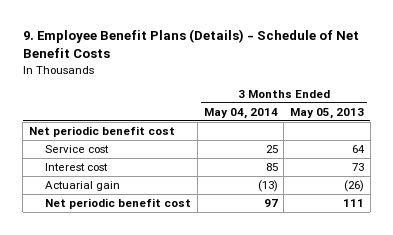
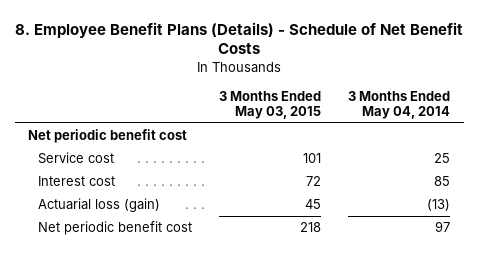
- 9. Employee Benefit Plans (Details) - Schedule of Net Benefit Costs
+ 8. Employee Benefit Plans (Details) - Schedule of Net Benefit Costs
- | 3 Months Ended May 04, 2014 | 3 Months Ended May 05, 2013
+ | 3 Months Ended May 03, 2015 | 3 Months Ended May 04, 2014
- Actuarial gain | (13) | (26)
+ Actuarial loss (gain) | 45 | (13)

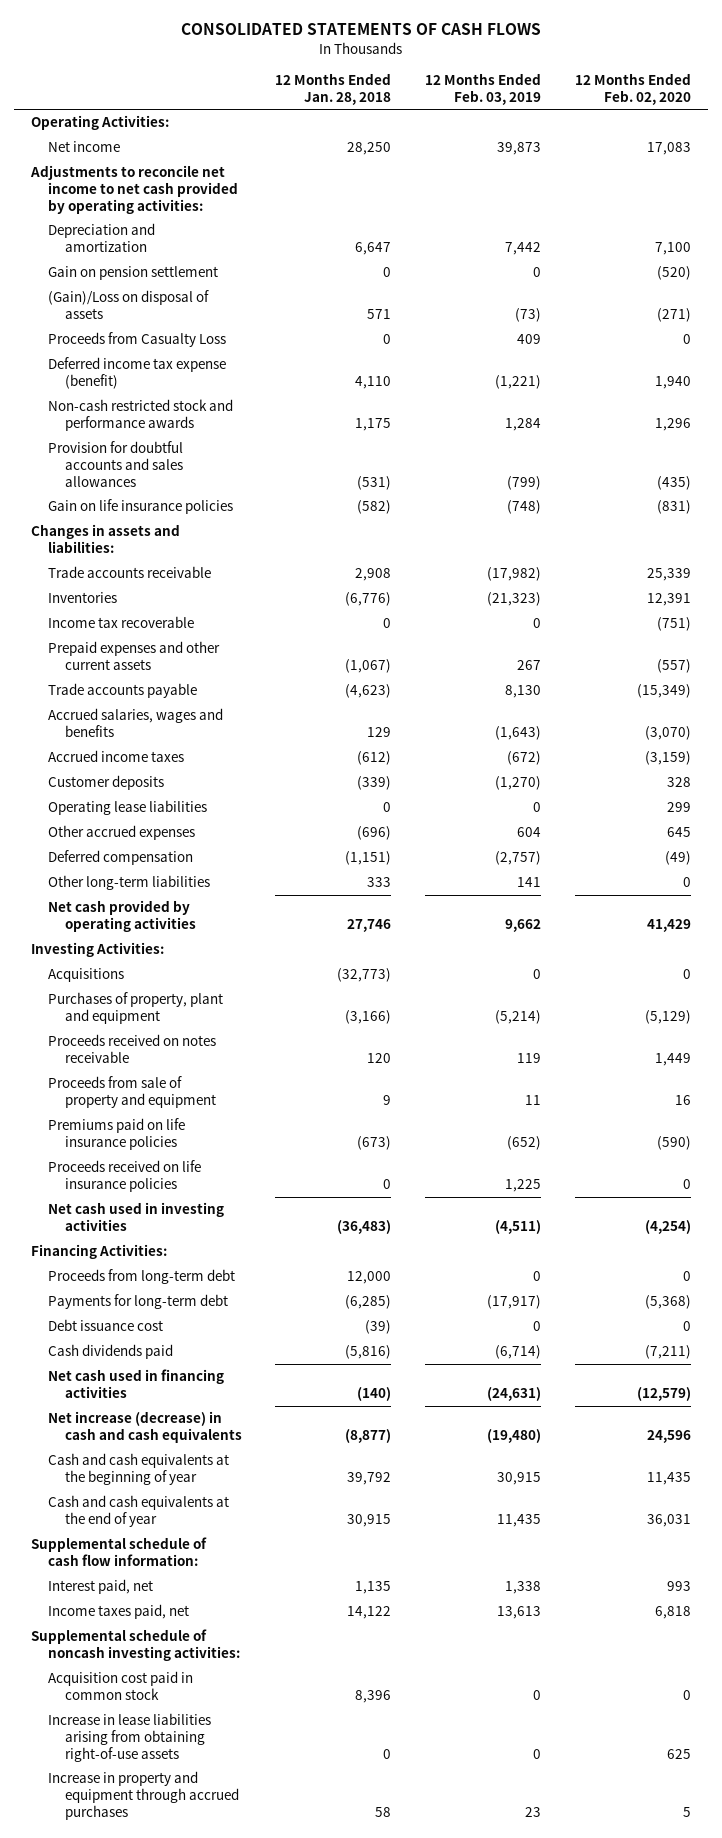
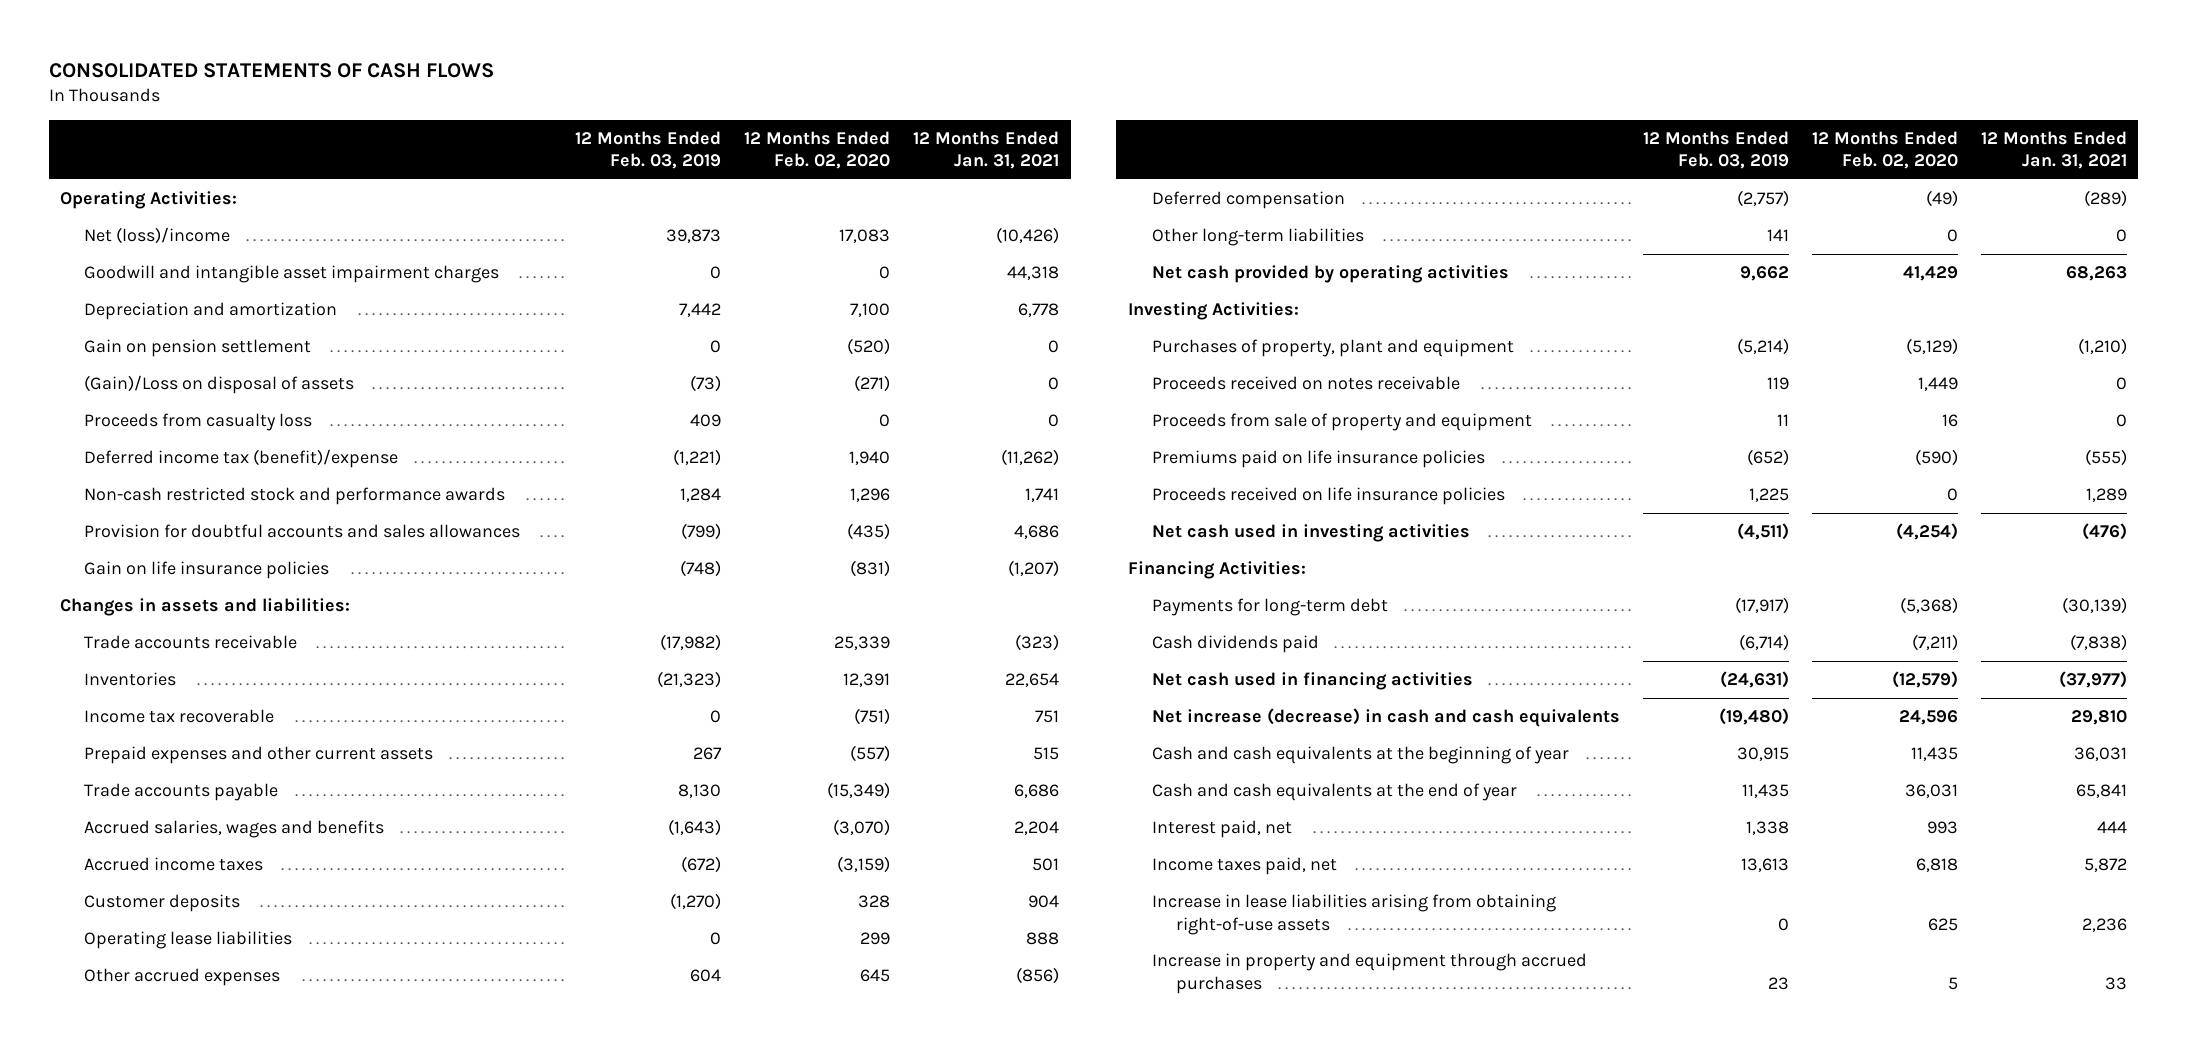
- | 12 Months Ended Jan. 28, 2018 | 12 Months Ended Feb. 03, 2019 | 12 Months Ended Feb. 02, 2020
+ | 12 Months Ended Feb. 03, 2019 | 12 Months Ended Feb. 02, 2020 | 12 Months Ended Jan. 31, 2021
- Net income | 28,250 | 39,873 | 17,083
- Adjustments to reconcile net income to net cash provided by operating activities:
+ Net (loss)/income | 39,873 | 17,083 | (10,426)
+ Goodwill and intangible asset impairment charges | 0 | 0 | 44,318
- Proceeds from Casualty Loss | 0 | 409 | 0
- Deferred income tax expense (benefit) | 4,110 | (1,221) | 1,940
+ Proceeds from casualty loss | 409 | 0 | 0
+ Deferred income tax (benefit)/expense | (1,221) | 1,940 | (11,262)
- Acquisitions | (32,773) | 0 | 0
- Proceeds from long-term debt | 12,000 | 0 | 0
- Debt issuance cost | (39) | 0 | 0
- Supplemental schedule of cash flow information:
- Supplemental schedule of noncash investing activities:
- Acquisition cost paid in common stock | 8,396 | 0 | 0

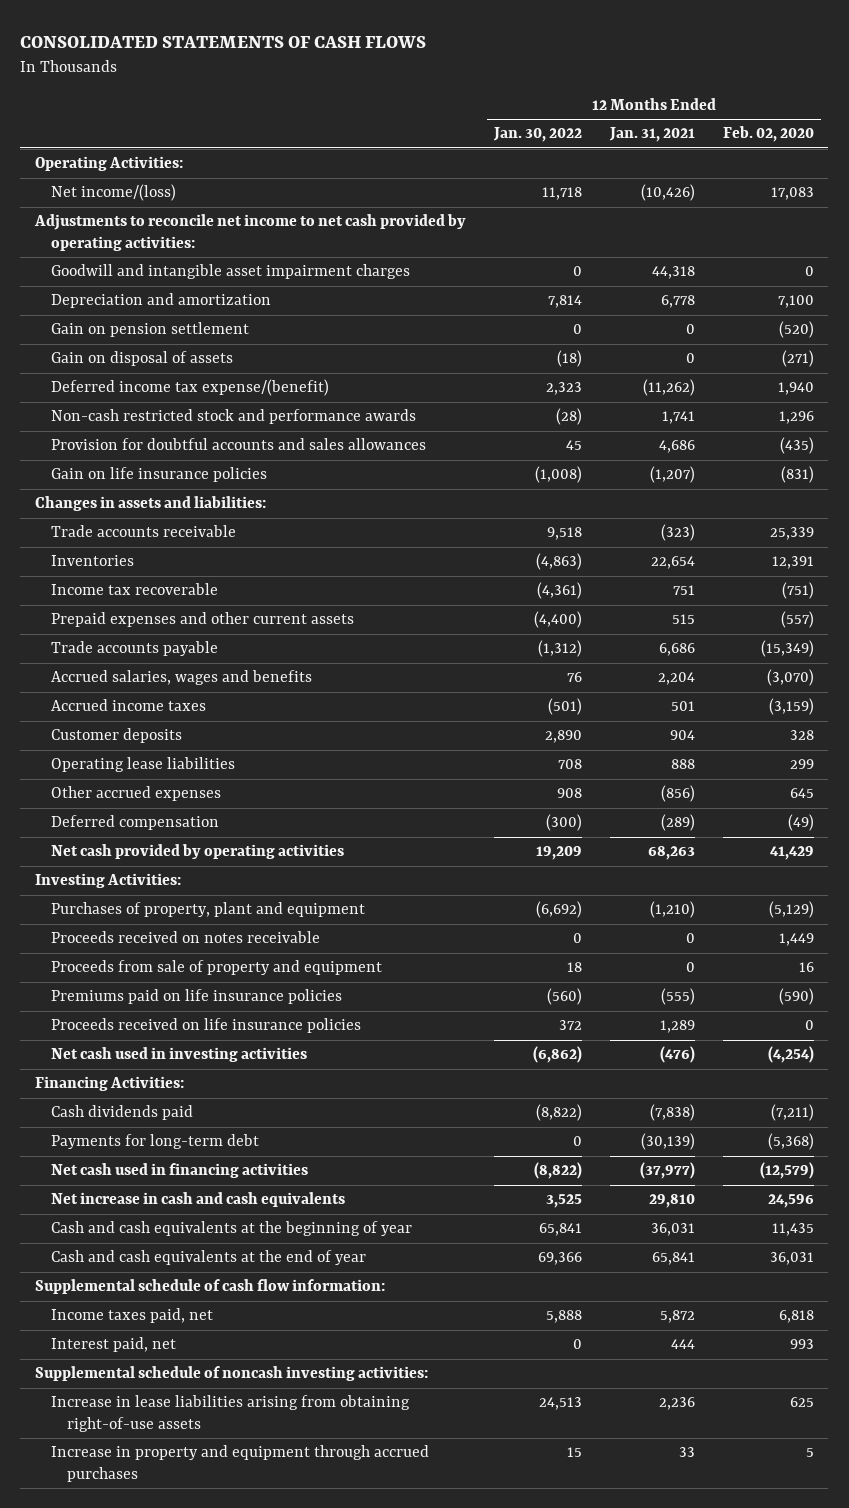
- | 12 Months Ended Feb. 03, 2019 | 12 Months Ended Feb. 02, 2020 | 12 Months Ended Jan. 31, 2021
+ | 12 Months Ended Jan. 30, 2022 | 12 Months Ended Jan. 31, 2021 | 12 Months Ended Feb. 02, 2020
- Net (loss)/income | 39,873 | 17,083 | (10,426)
+ Net income/(loss) | 11,718 | (10,426) | 17,083
+ Adjustments to reconcile net income to net cash provided by operating activities:
- (Gain)/Loss on disposal of assets | (73) | (271) | 0
- Proceeds from casualty loss | 409 | 0 | 0
- Deferred income tax (benefit)/expense | (1,221) | 1,940 | (11,262)
+ Gain on disposal of assets | (18) | 0 | (271)
+ Deferred income tax expense/(benefit) | 2,323 | (11,262) | 1,940
- Other long-term liabilities | 141 | 0 | 0
moved down: Payments for long-term debt | 0 | (30,139) | (5,368)
- Net increase (decrease) in cash and cash equivalents | (19,480) | 24,596 | 29,810
+ Net increase in cash and cash equivalents | 3,525 | 29,810 | 24,596
+ Supplemental schedule of cash flow information:
moved down: Interest paid, net | 0 | 444 | 993
+ Supplemental schedule of noncash investing activities:

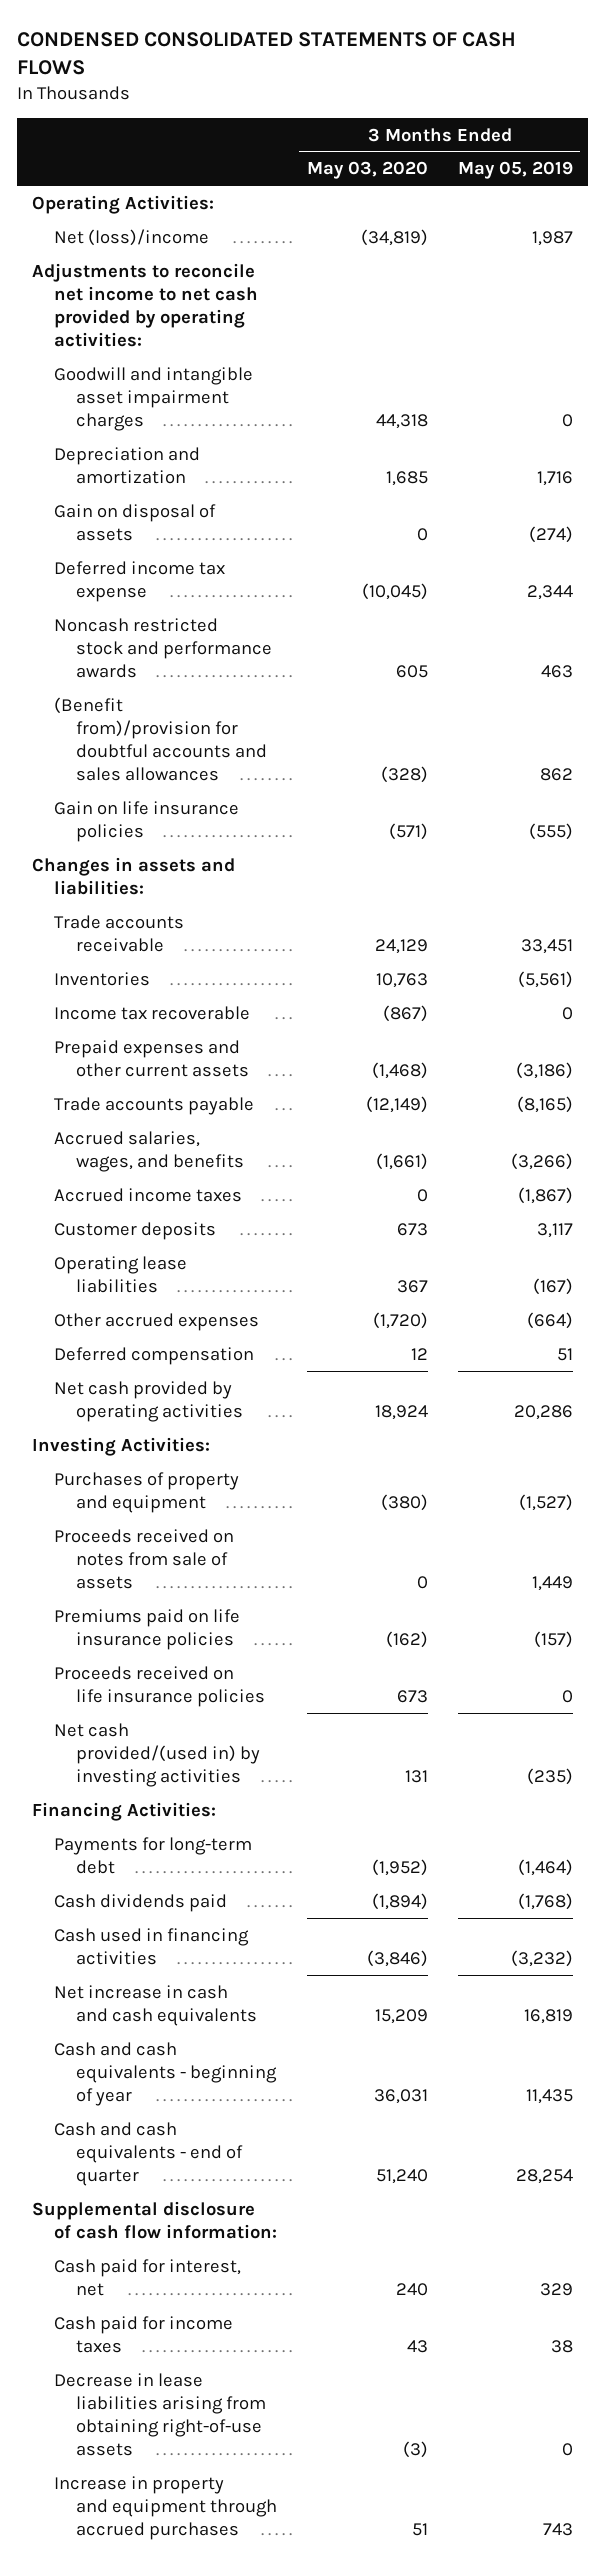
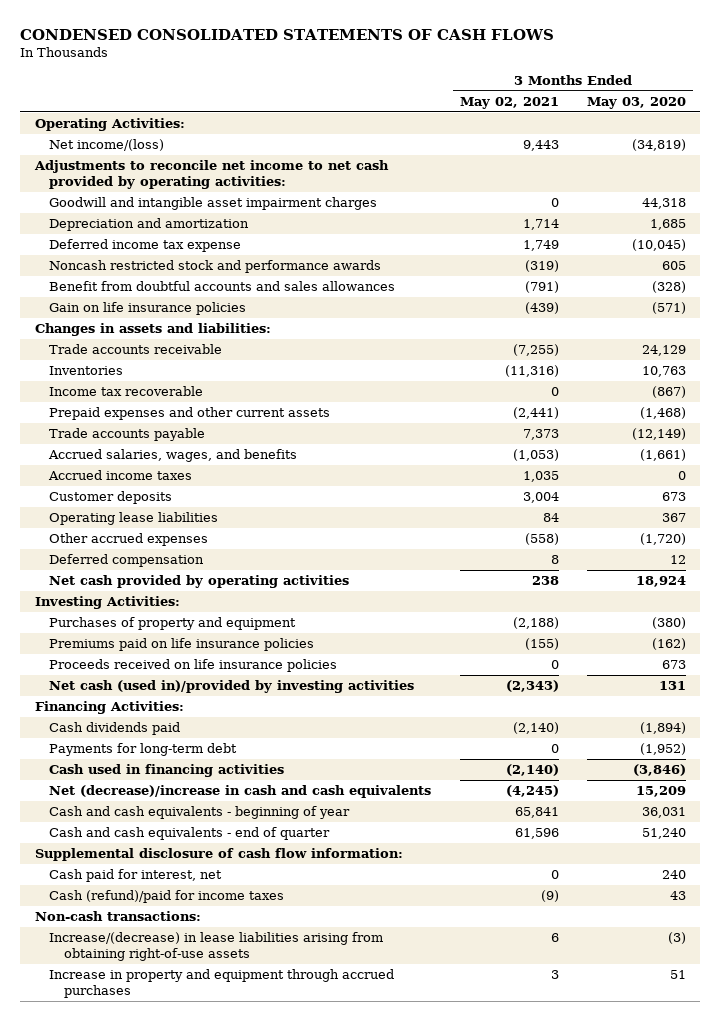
- | 3 Months Ended May 03, 2020 | 3 Months Ended May 05, 2019
+ | 3 Months Ended May 02, 2021 | 3 Months Ended May 03, 2020
- Net (loss)/income | (34,819) | 1,987
+ Net income/(loss) | 9,443 | (34,819)
- Gain on disposal of assets | 0 | (274)
- (Benefit from)/provision for doubtful accounts and sales allowances | (328) | 862
+ Benefit from doubtful accounts and sales allowances | (791) | (328)
- Proceeds received on notes from sale of assets | 0 | 1,449
- Net cash provided/(used in) by investing activities | 131 | (235)
+ Net cash (used in)/provided by investing activities | (2,343) | 131
moved down: Payments for long-term debt | 0 | (1,952)
- Net increase in cash and cash equivalents | 15,209 | 16,819
+ Net (decrease)/increase in cash and cash equivalents | (4,245) | 15,209
- Cash paid for income taxes | 43 | 38
- Decrease in lease liabilities arising from obtaining right-of-use assets | (3) | 0
+ Cash (refund)/paid for income taxes | (9) | 43
+ Non-cash transactions:
+ Increase/(decrease) in lease liabilities arising from obtaining right-of-use assets | 6 | (3)

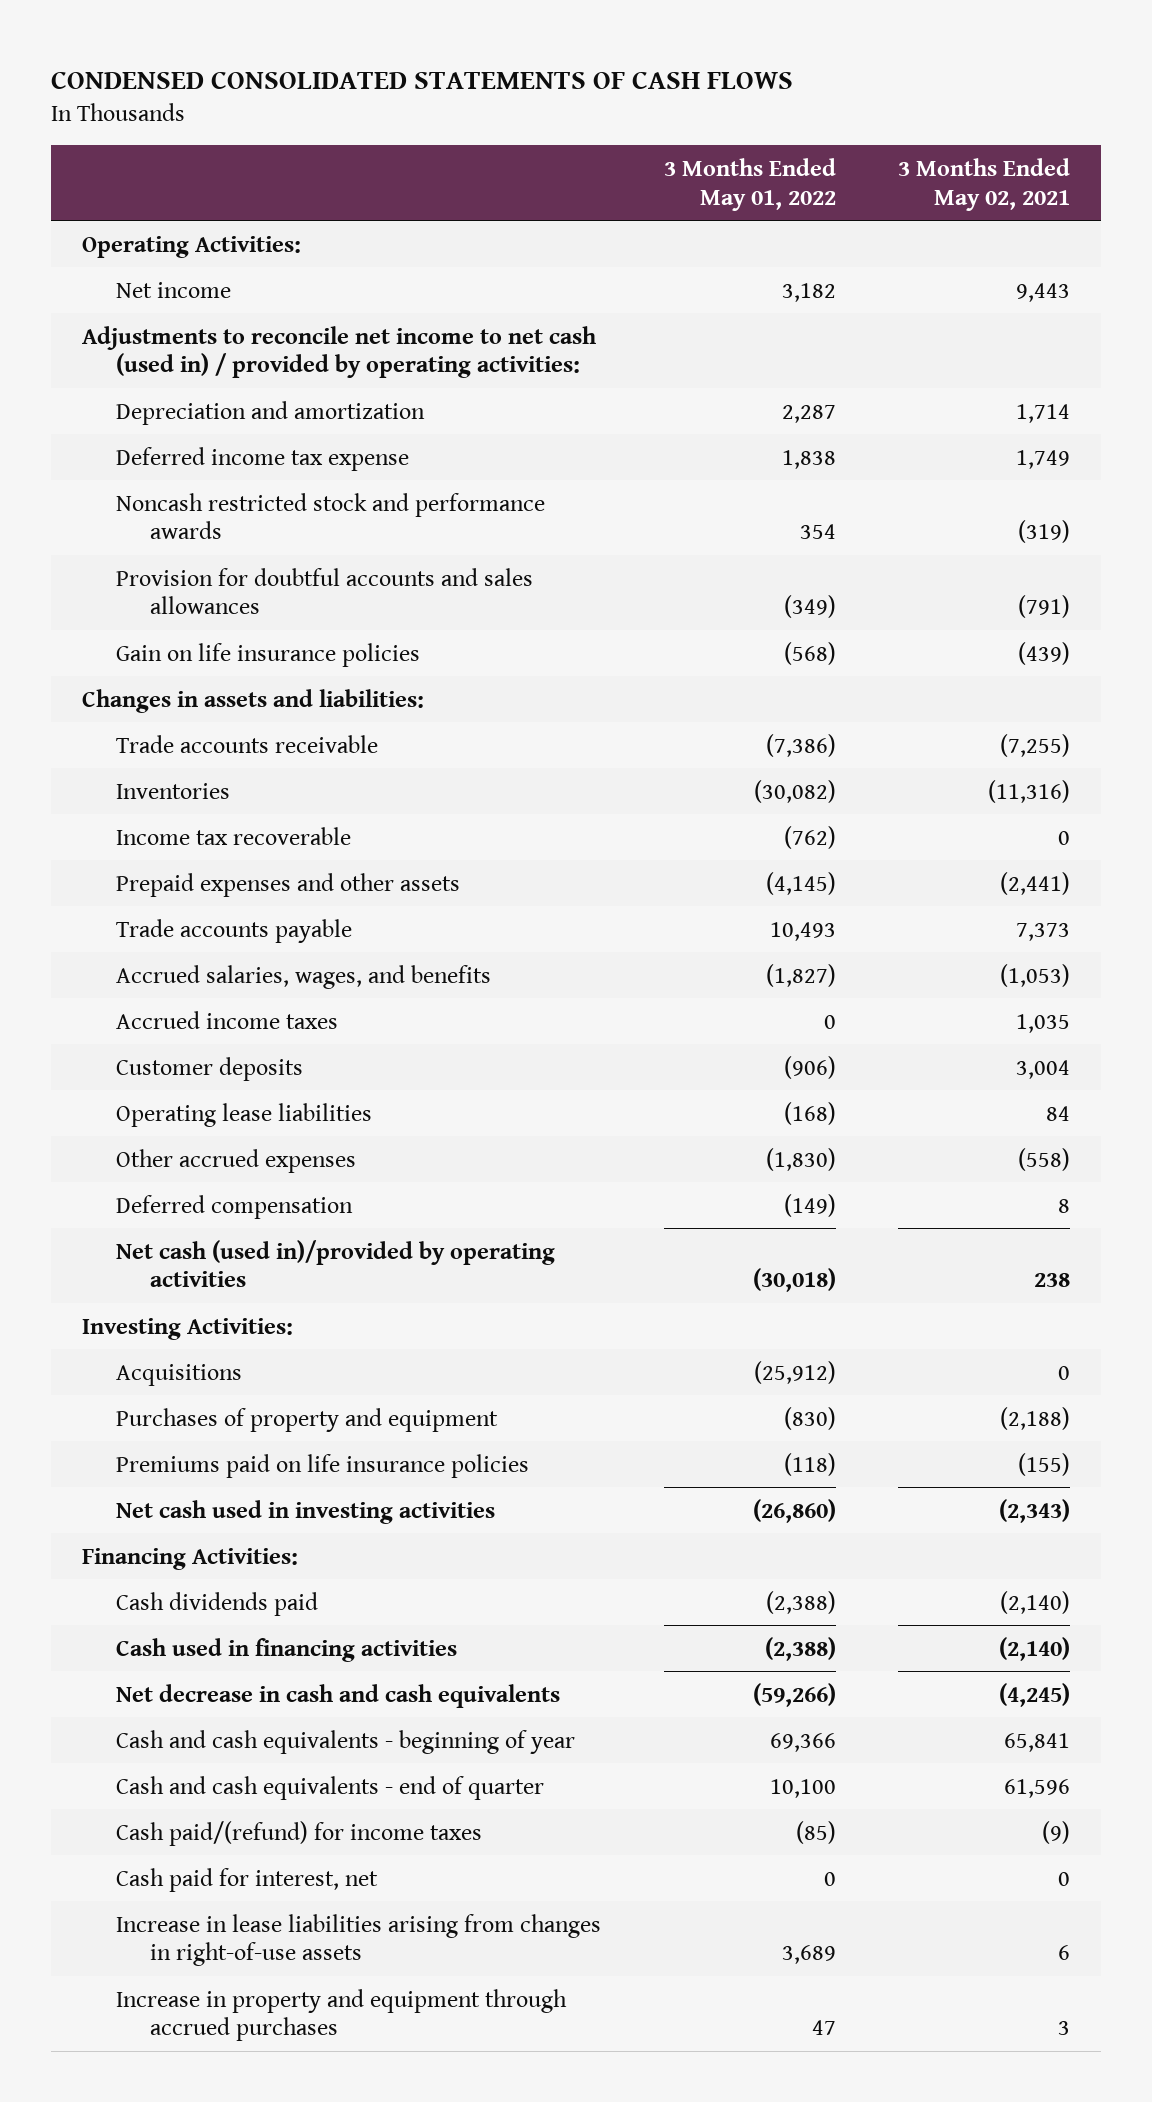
- | 3 Months Ended May 02, 2021 | 3 Months Ended May 03, 2020
+ | 3 Months Ended May 01, 2022 | 3 Months Ended May 02, 2021
- Net income/(loss) | 9,443 | (34,819)
- Adjustments to reconcile net income to net cash provided by operating activities:
- Goodwill and intangible asset impairment charges | 0 | 44,318
+ Net income | 3,182 | 9,443
+ Adjustments to reconcile net income to net cash (used in) / provided by operating activities:
- Benefit from doubtful accounts and sales allowances | (791) | (328)
+ Provision for doubtful accounts and sales allowances | (349) | (791)
- Prepaid expenses and other current assets | (2,441) | (1,468)
+ Prepaid expenses and other assets | (4,145) | (2,441)
- Net cash provided by operating activities | 238 | 18,924
+ Net cash (used in)/provided by operating activities | (30,018) | 238
+ Acquisitions | (25,912) | 0
- Proceeds received on life insurance policies | 0 | 673
- Net cash (used in)/provided by investing activities | (2,343) | 131
+ Net cash used in investing activities | (26,860) | (2,343)
- Payments for long-term debt | 0 | (1,952)
- Net (decrease)/increase in cash and cash equivalents | (4,245) | 15,209
+ Net decrease in cash and cash equivalents | (59,266) | (4,245)
- Supplemental disclosure of cash flow information:
+ Cash paid/(refund) for income taxes | (85) | (9)
- Cash (refund)/paid for income taxes | (9) | 43
- Non-cash transactions:
- Increase/(decrease) in lease liabilities arising from obtaining right-of-use assets | 6 | (3)
+ Increase in lease liabilities arising from changes in right-of-use assets | 3,689 | 6

